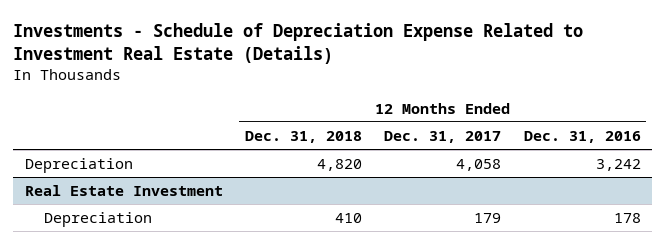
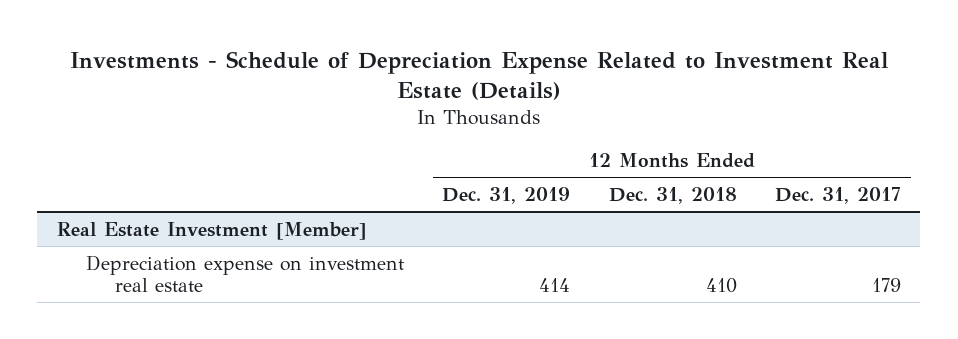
- | 12 Months Ended Dec. 31, 2018 | 12 Months Ended Dec. 31, 2017 | 12 Months Ended Dec. 31, 2016
+ | 12 Months Ended Dec. 31, 2019 | 12 Months Ended Dec. 31, 2018 | 12 Months Ended Dec. 31, 2017
- Depreciation | 4,820 | 4,058 | 3,242
- Real Estate Investment
- Depreciation | 410 | 179 | 178
+ Real Estate Investment [Member]
+ Depreciation expense on investment real estate | 414 | 410 | 179

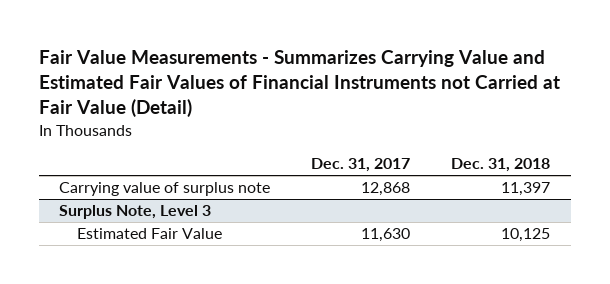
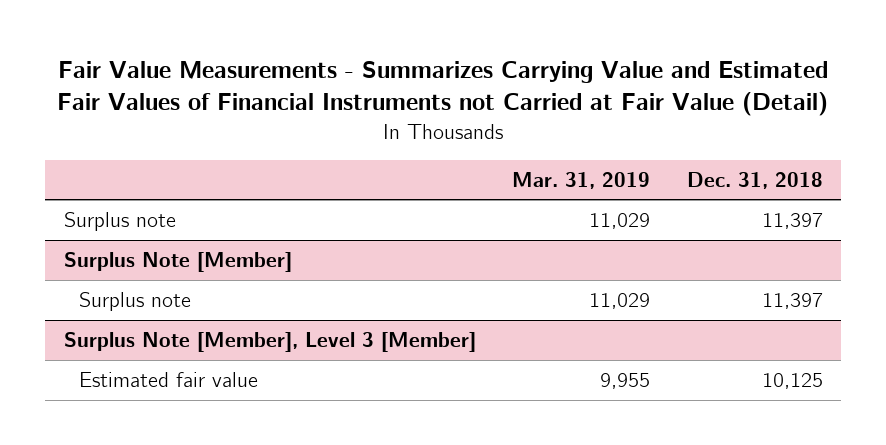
- | Dec. 31, 2017 | Dec. 31, 2018
+ | Mar. 31, 2019 | Dec. 31, 2018
- Carrying value of surplus note | 12,868 | 11,397
- Surplus Note, Level 3
- Estimated Fair Value | 11,630 | 10,125
+ Surplus note | 11,029 | 11,397
+ Surplus Note [Member]
+ Surplus note | 11,029 | 11,397
+ Surplus Note [Member], Level 3 [Member]
+ Estimated fair value | 9,955 | 10,125

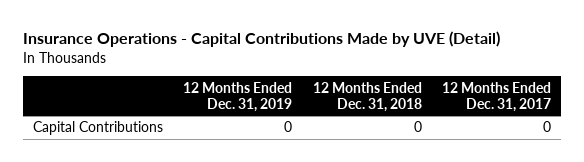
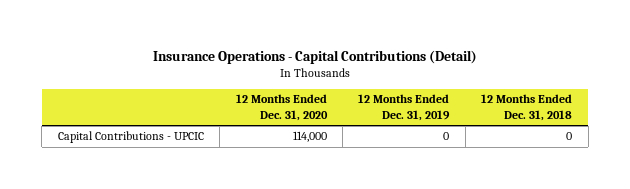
- Insurance Operations - Capital Contributions Made by UVE (Detail)
+ Insurance Operations - Capital Contributions (Detail)
- | 12 Months Ended Dec. 31, 2019 | 12 Months Ended Dec. 31, 2018 | 12 Months Ended Dec. 31, 2017
+ | 12 Months Ended Dec. 31, 2020 | 12 Months Ended Dec. 31, 2019 | 12 Months Ended Dec. 31, 2018
- Capital Contributions | 0 | 0 | 0
+ Capital Contributions - UPCIC | 114,000 | 0 | 0

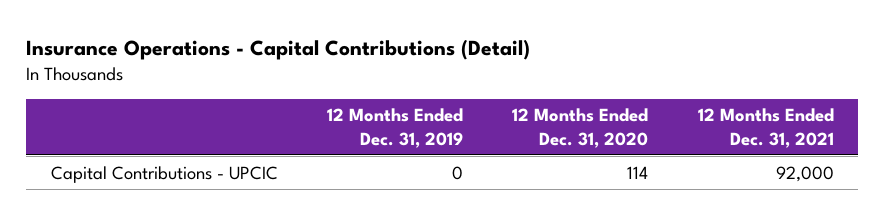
- | 12 Months Ended Dec. 31, 2020 | 12 Months Ended Dec. 31, 2019 | 12 Months Ended Dec. 31, 2018
+ | 12 Months Ended Dec. 31, 2019 | 12 Months Ended Dec. 31, 2020 | 12 Months Ended Dec. 31, 2021
- Capital Contributions - UPCIC | 114,000 | 0 | 0
+ Capital Contributions - UPCIC | 0 | 114 | 92,000

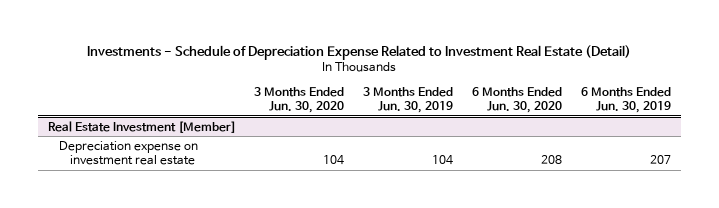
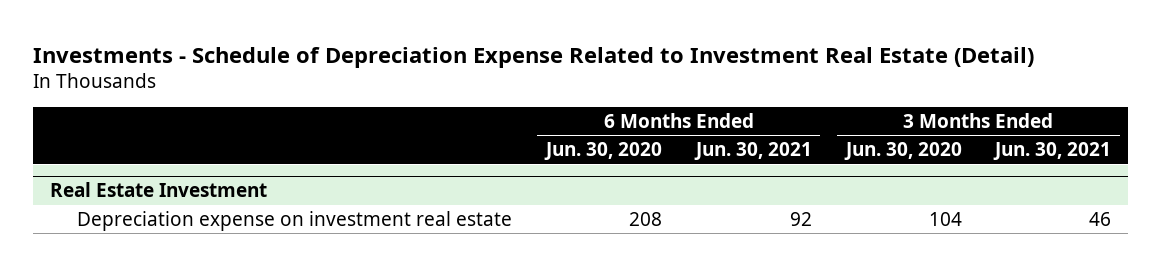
- | 3 Months Ended Jun. 30, 2020 | 3 Months Ended Jun. 30, 2019 | 6 Months Ended Jun. 30, 2020 | 6 Months Ended Jun. 30, 2019
+ | 6 Months Ended Jun. 30, 2020 | 6 Months Ended Jun. 30, 2021 | 3 Months Ended Jun. 30, 2020 | 3 Months Ended Jun. 30, 2021
- Real Estate Investment [Member]
+ Real Estate Investment

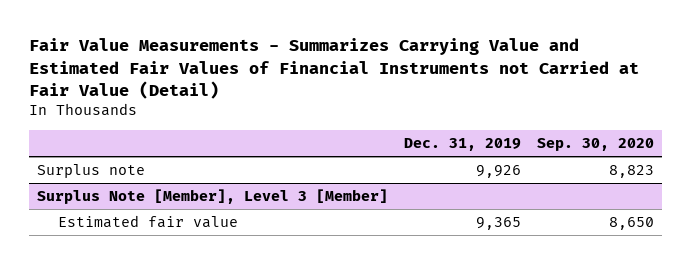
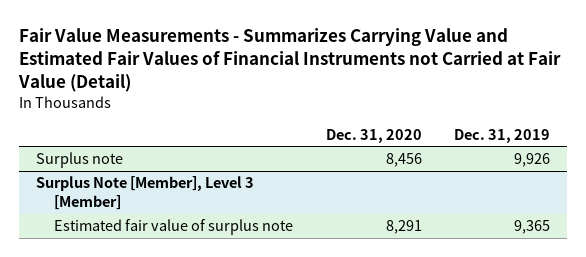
- | Dec. 31, 2019 | Sep. 30, 2020
+ | Dec. 31, 2020 | Dec. 31, 2019
@ Surplus Note [Member], Level 3 [Member]
- Estimated fair value | 9,365 | 8,650
+ Estimated fair value of surplus note | 8,291 | 9,365

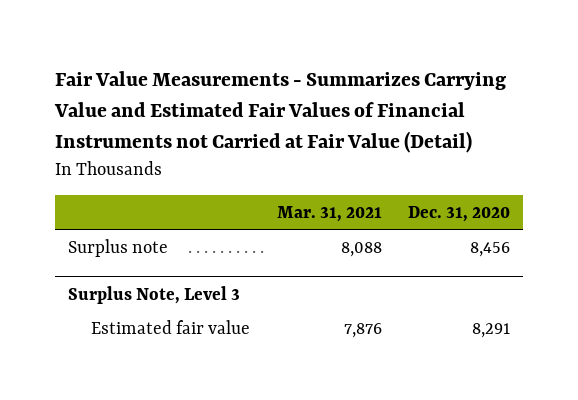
- | Dec. 31, 2020 | Dec. 31, 2019
+ | Mar. 31, 2021 | Dec. 31, 2020
- Surplus Note [Member], Level 3 [Member]
- Estimated fair value of surplus note | 8,291 | 9,365
+ Surplus Note, Level 3
+ Estimated fair value | 7,876 | 8,291

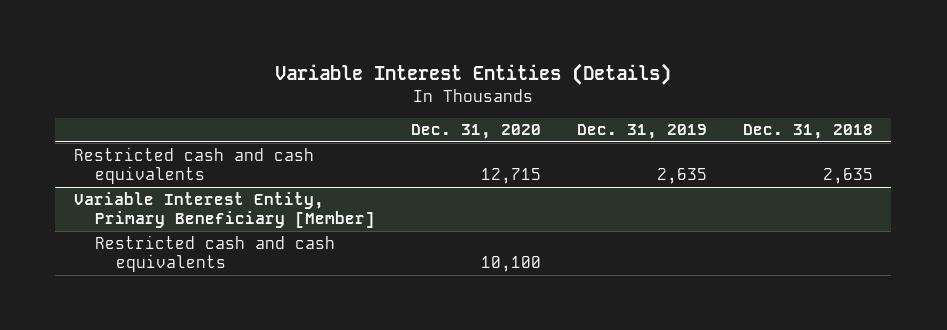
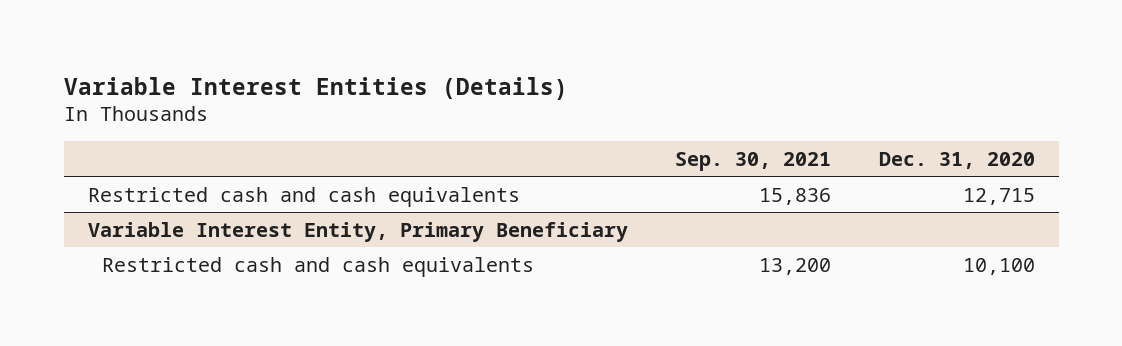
- | Dec. 31, 2020 | Dec. 31, 2019 | Dec. 31, 2018
+ | Sep. 30, 2021 | Dec. 31, 2020
- Variable Interest Entity, Primary Beneficiary [Member]
+ Variable Interest Entity, Primary Beneficiary

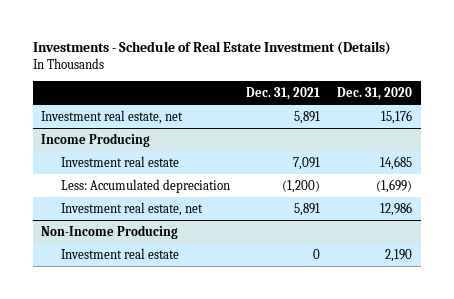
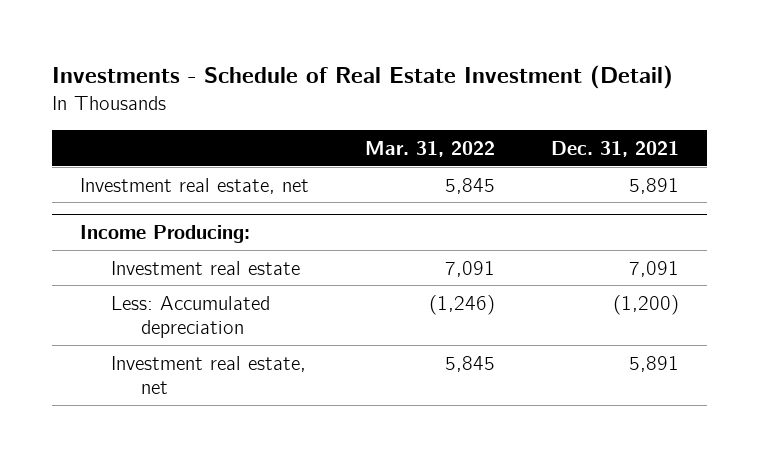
- Investments - Schedule of Real Estate Investment (Details)
+ Investments - Schedule of Real Estate Investment (Detail)
- | Dec. 31, 2021 | Dec. 31, 2020
+ | Mar. 31, 2022 | Dec. 31, 2021
- Income Producing
+ Income Producing:
- Non-Income Producing
- Investment real estate | 0 | 2,190

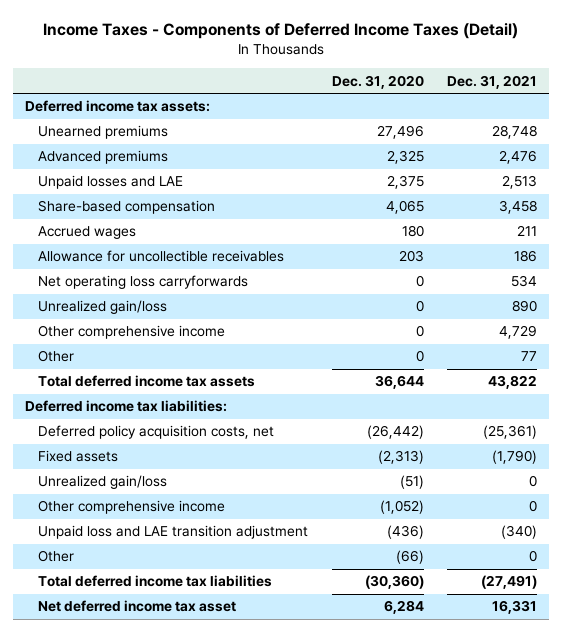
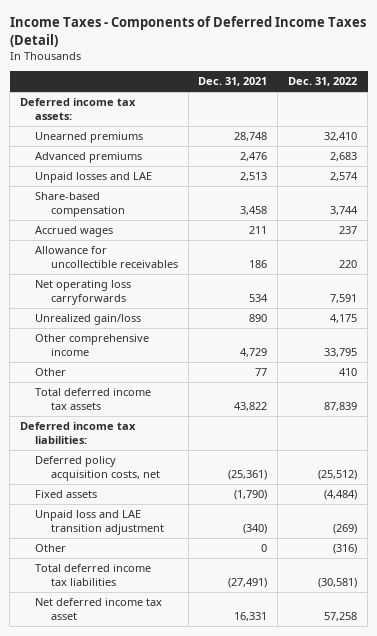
- | Dec. 31, 2020 | Dec. 31, 2021
+ | Dec. 31, 2021 | Dec. 31, 2022
- Unrealized gain/loss | (51) | 0
- Other comprehensive income | (1,052) | 0

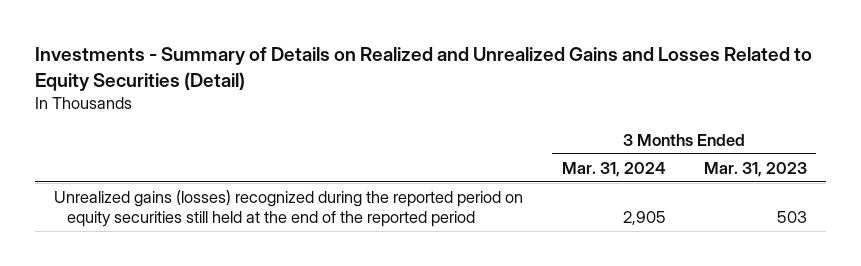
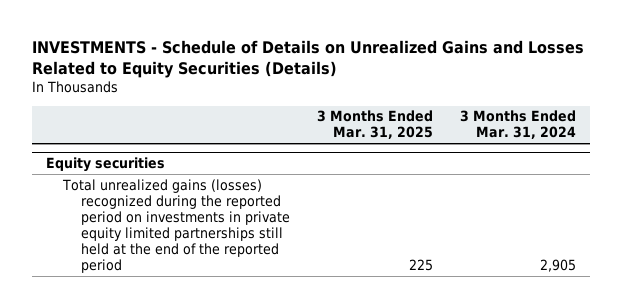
- Investments - Summary of Details on Realized and Unrealized Gains and Losses Related to Equity Securities (Detail)
+ INVESTMENTS - Schedule of Details on Unrealized Gains and Losses Related to Equity Securities (Details)
- | 3 Months Ended Mar. 31, 2024 | 3 Months Ended Mar. 31, 2023
+ | 3 Months Ended Mar. 31, 2025 | 3 Months Ended Mar. 31, 2024
- Unrealized gains (losses) recognized during the reported period on equity securities still held at the end of the reported period | 2,905 | 503
+ Equity securities
+ Total unrealized gains (losses) recognized during the reported period on investments in private equity limited partnerships still held at the end of the reported period | 225 | 2,905

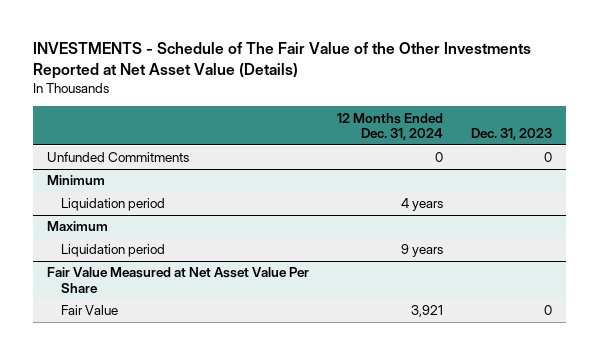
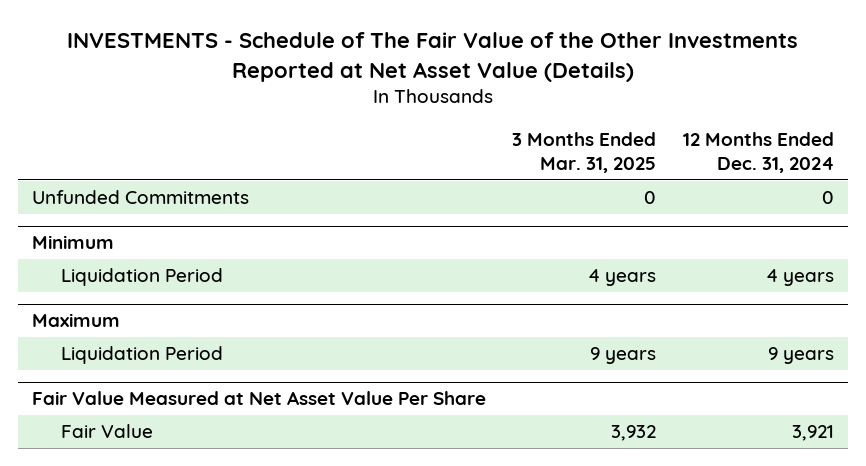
- | 12 Months Ended Dec. 31, 2024 | Dec. 31, 2023
+ | 3 Months Ended Mar. 31, 2025 | 12 Months Ended Dec. 31, 2024
@ Minimum
- Liquidation period | 4 years |
+ Liquidation Period | 4 years | 4 years
@ Maximum
- Liquidation period | 9 years |
+ Liquidation Period | 9 years | 9 years

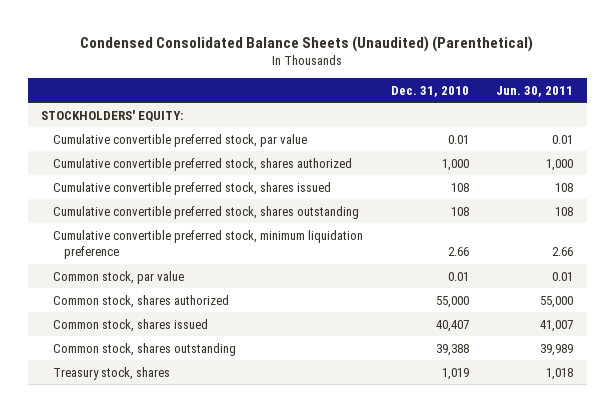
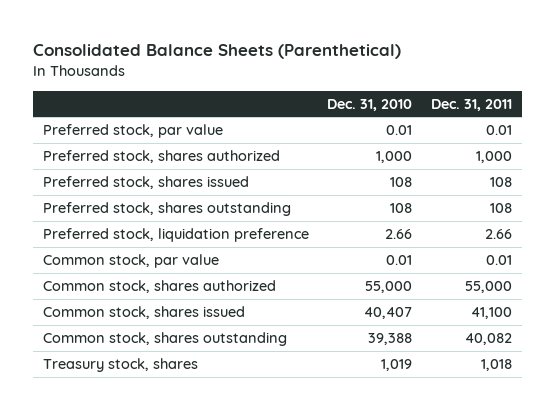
- Condensed Consolidated Balance Sheets (Unaudited) (Parenthetical)
+ Consolidated Balance Sheets (Parenthetical)
- | Dec. 31, 2010 | Jun. 30, 2011
+ | Dec. 31, 2010 | Dec. 31, 2011
- STOCKHOLDERS' EQUITY:
- Cumulative convertible preferred stock, par value | 0.01 | 0.01
- Cumulative convertible preferred stock, shares authorized | 1,000 | 1,000
- Cumulative convertible preferred stock, shares issued | 108 | 108
- Cumulative convertible preferred stock, shares outstanding | 108 | 108
- Cumulative convertible preferred stock, minimum liquidation preference | 2.66 | 2.66
+ Preferred stock, par value | 0.01 | 0.01
+ Preferred stock, shares authorized | 1,000 | 1,000
+ Preferred stock, shares issued | 108 | 108
+ Preferred stock, shares outstanding | 108 | 108
+ Preferred stock, liquidation preference | 2.66 | 2.66

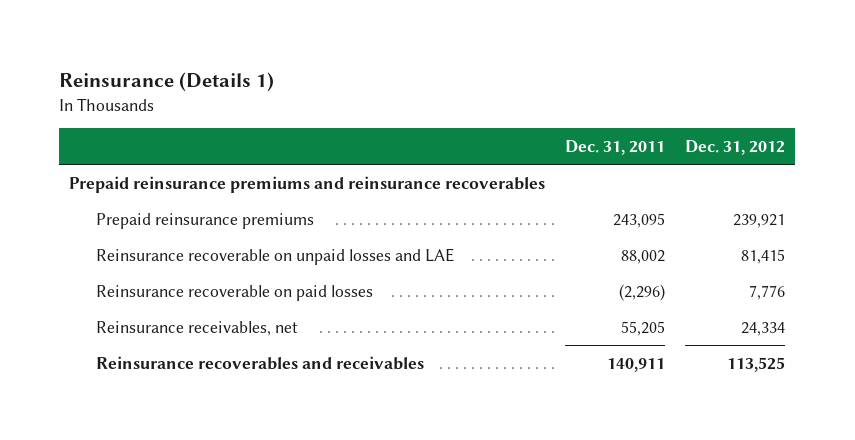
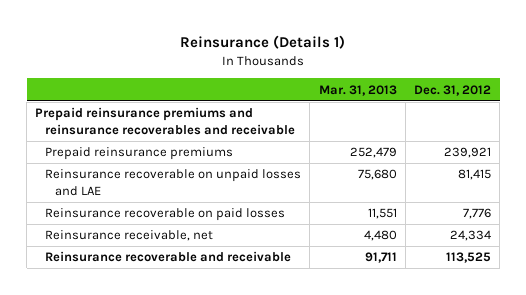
- | Dec. 31, 2011 | Dec. 31, 2012
+ | Mar. 31, 2013 | Dec. 31, 2012
- Prepaid reinsurance premiums and reinsurance recoverables
+ Prepaid reinsurance premiums and reinsurance recoverables and receivable
- Reinsurance receivables, net | 55,205 | 24,334
- Reinsurance recoverables and receivables | 140,911 | 113,525
+ Reinsurance receivable, net | 4,480 | 24,334
+ Reinsurance recoverable and receivable | 91,711 | 113,525

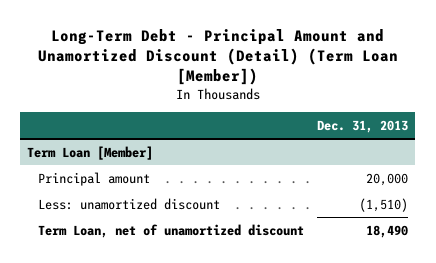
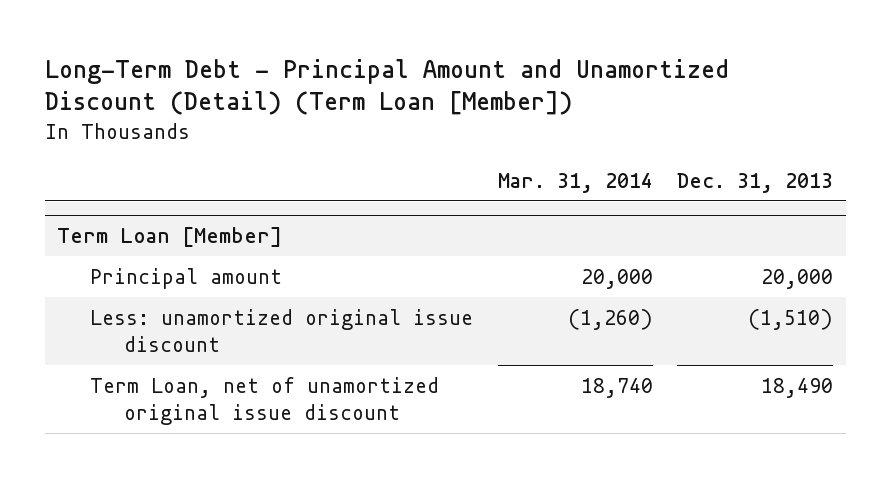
- | Dec. 31, 2013
+ | Mar. 31, 2014 | Dec. 31, 2013
@ Term Loan [Member]
- Less: unamortized discount | (1,510)
- Term Loan, net of unamortized discount | 18,490
+ Less: unamortized original issue discount | (1,260) | (1,510)
+ Term Loan, net of unamortized original issue discount | 18,740 | 18,490

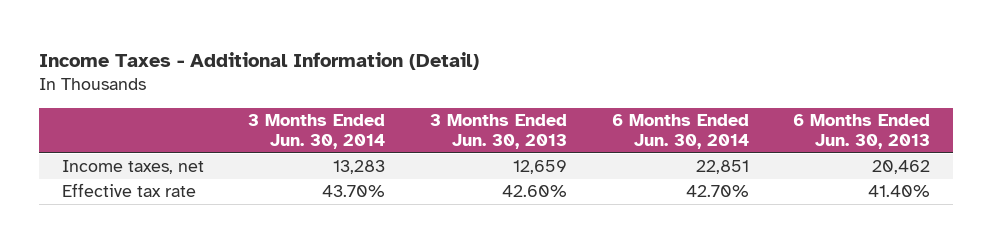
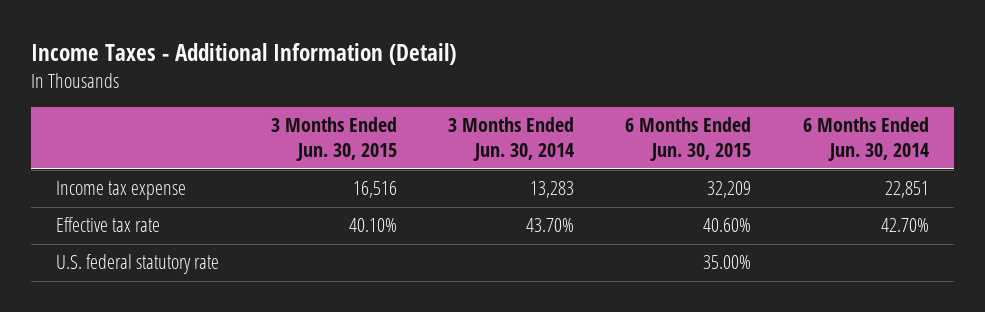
- | 3 Months Ended Jun. 30, 2014 | 3 Months Ended Jun. 30, 2013 | 6 Months Ended Jun. 30, 2014 | 6 Months Ended Jun. 30, 2013
+ | 3 Months Ended Jun. 30, 2015 | 3 Months Ended Jun. 30, 2014 | 6 Months Ended Jun. 30, 2015 | 6 Months Ended Jun. 30, 2014
- Income taxes, net | 13,283 | 12,659 | 22,851 | 20,462
+ Income tax expense | 16,516 | 13,283 | 32,209 | 22,851
+ U.S. federal statutory rate | | | 35.00% |

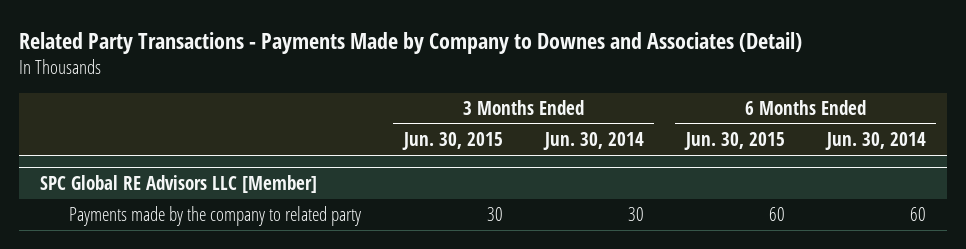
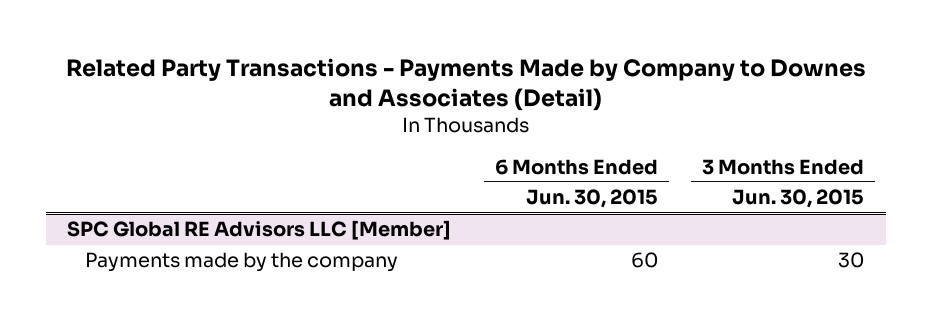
- | 3 Months Ended Jun. 30, 2015 | 3 Months Ended Jun. 30, 2014 | 6 Months Ended Jun. 30, 2015 | 6 Months Ended Jun. 30, 2014
+ | 6 Months Ended Jun. 30, 2015 | 3 Months Ended Jun. 30, 2015
@ SPC Global RE Advisors LLC [Member]
- Payments made by the company to related party | 30 | 30 | 60 | 60
+ Payments made by the company | 60 | 30

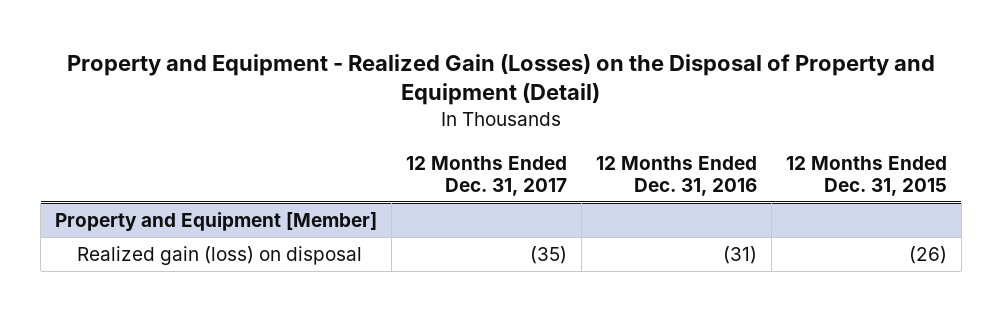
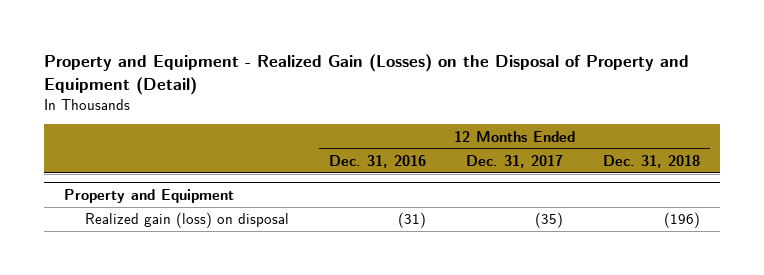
- | 12 Months Ended Dec. 31, 2017 | 12 Months Ended Dec. 31, 2016 | 12 Months Ended Dec. 31, 2015
+ | 12 Months Ended Dec. 31, 2016 | 12 Months Ended Dec. 31, 2017 | 12 Months Ended Dec. 31, 2018
- Property and Equipment [Member]
+ Property and Equipment

